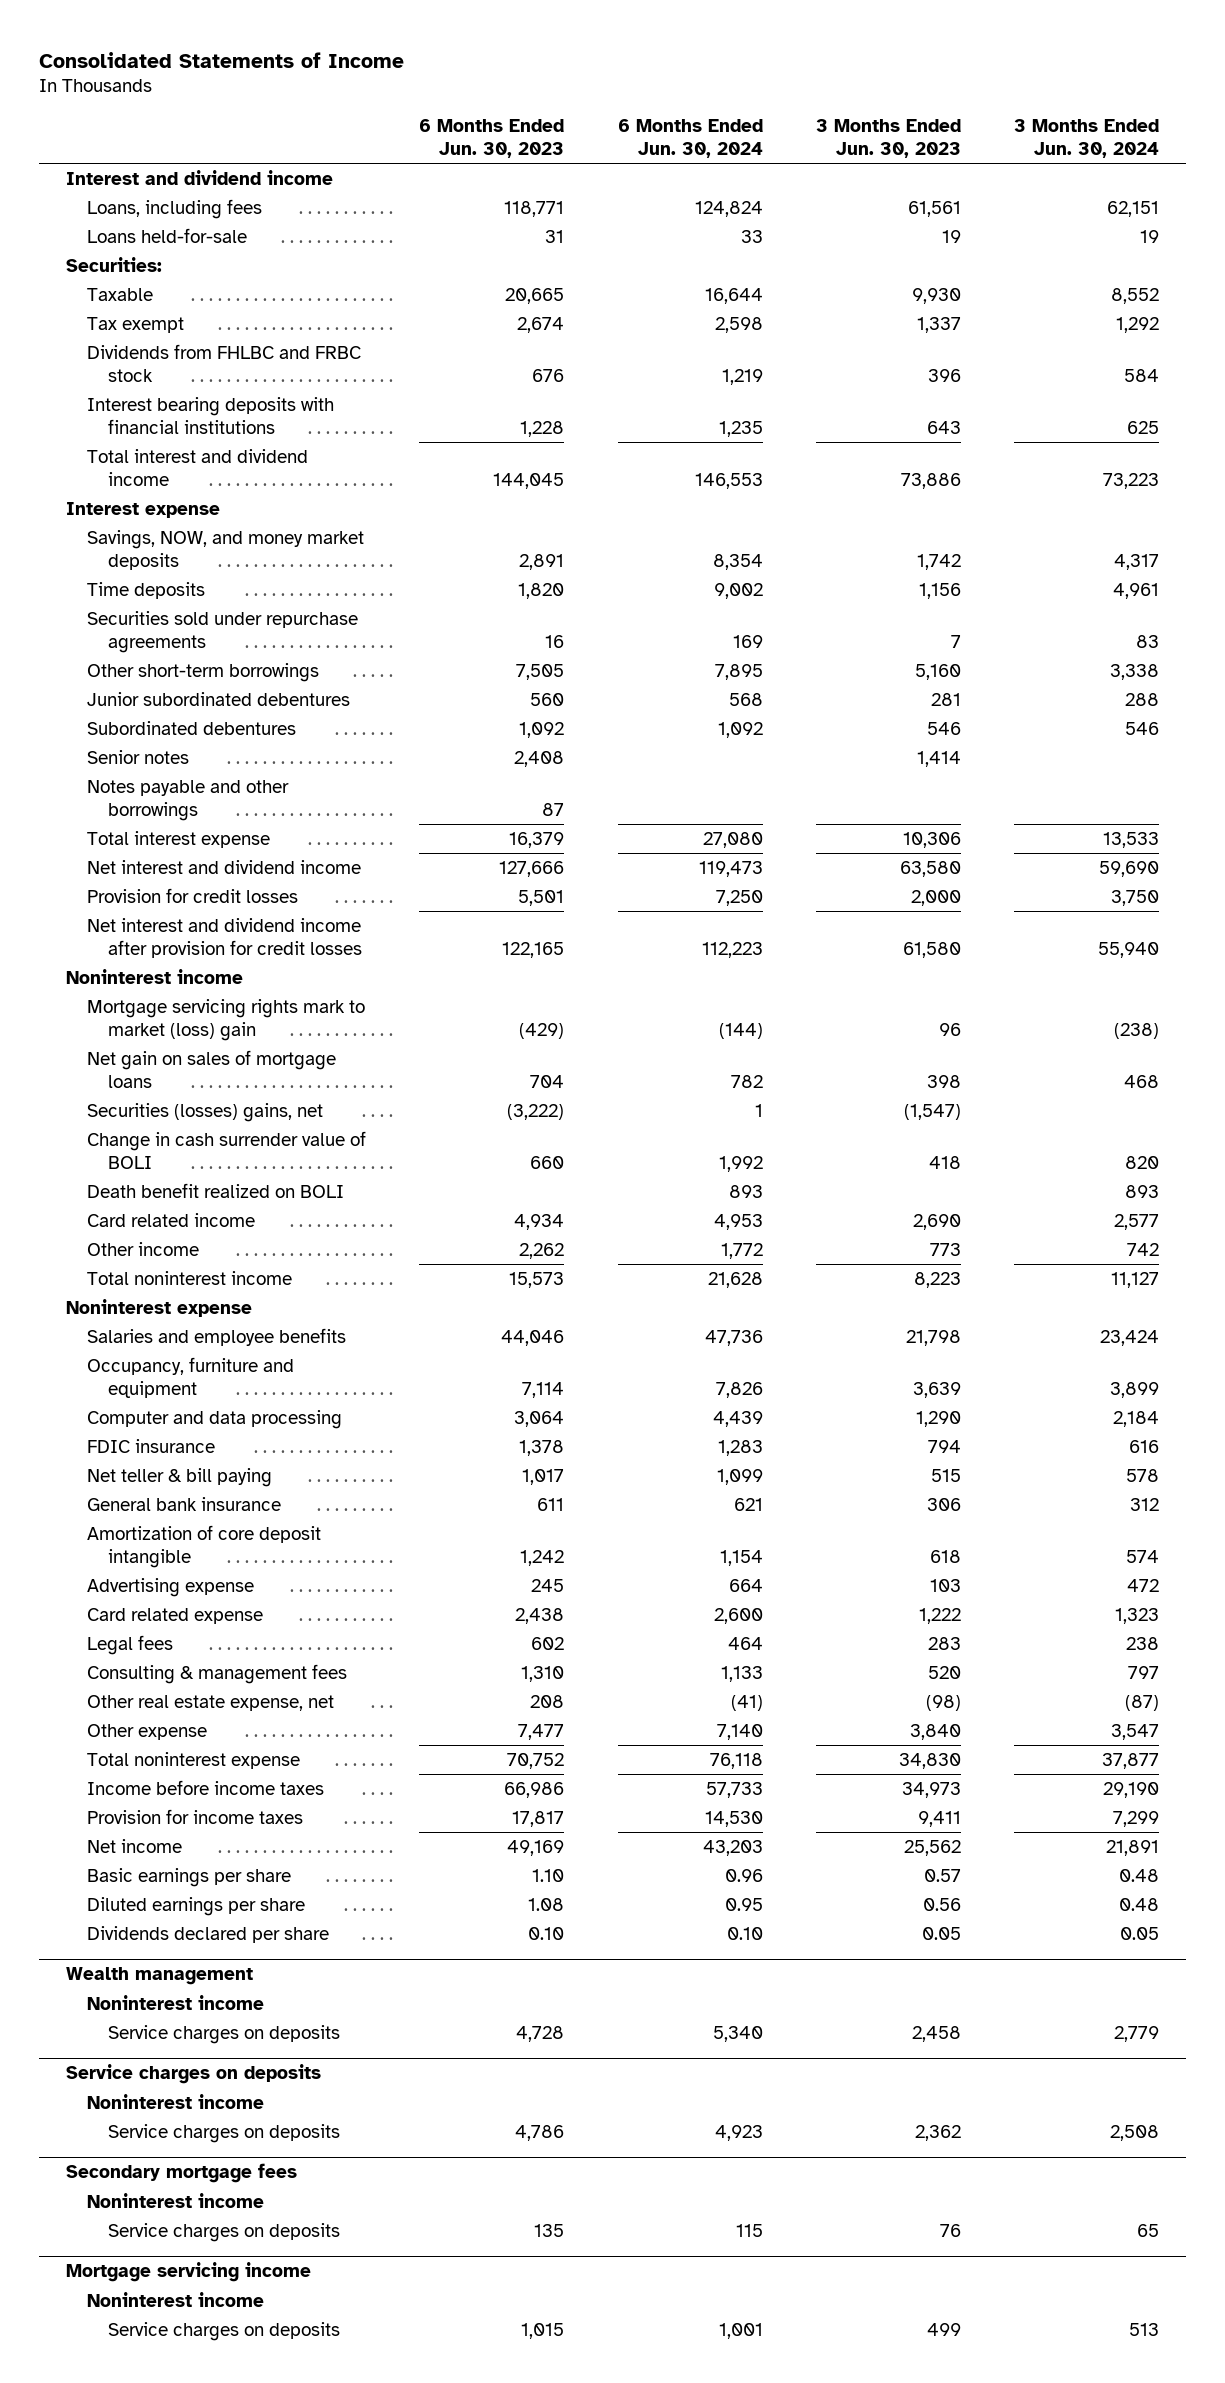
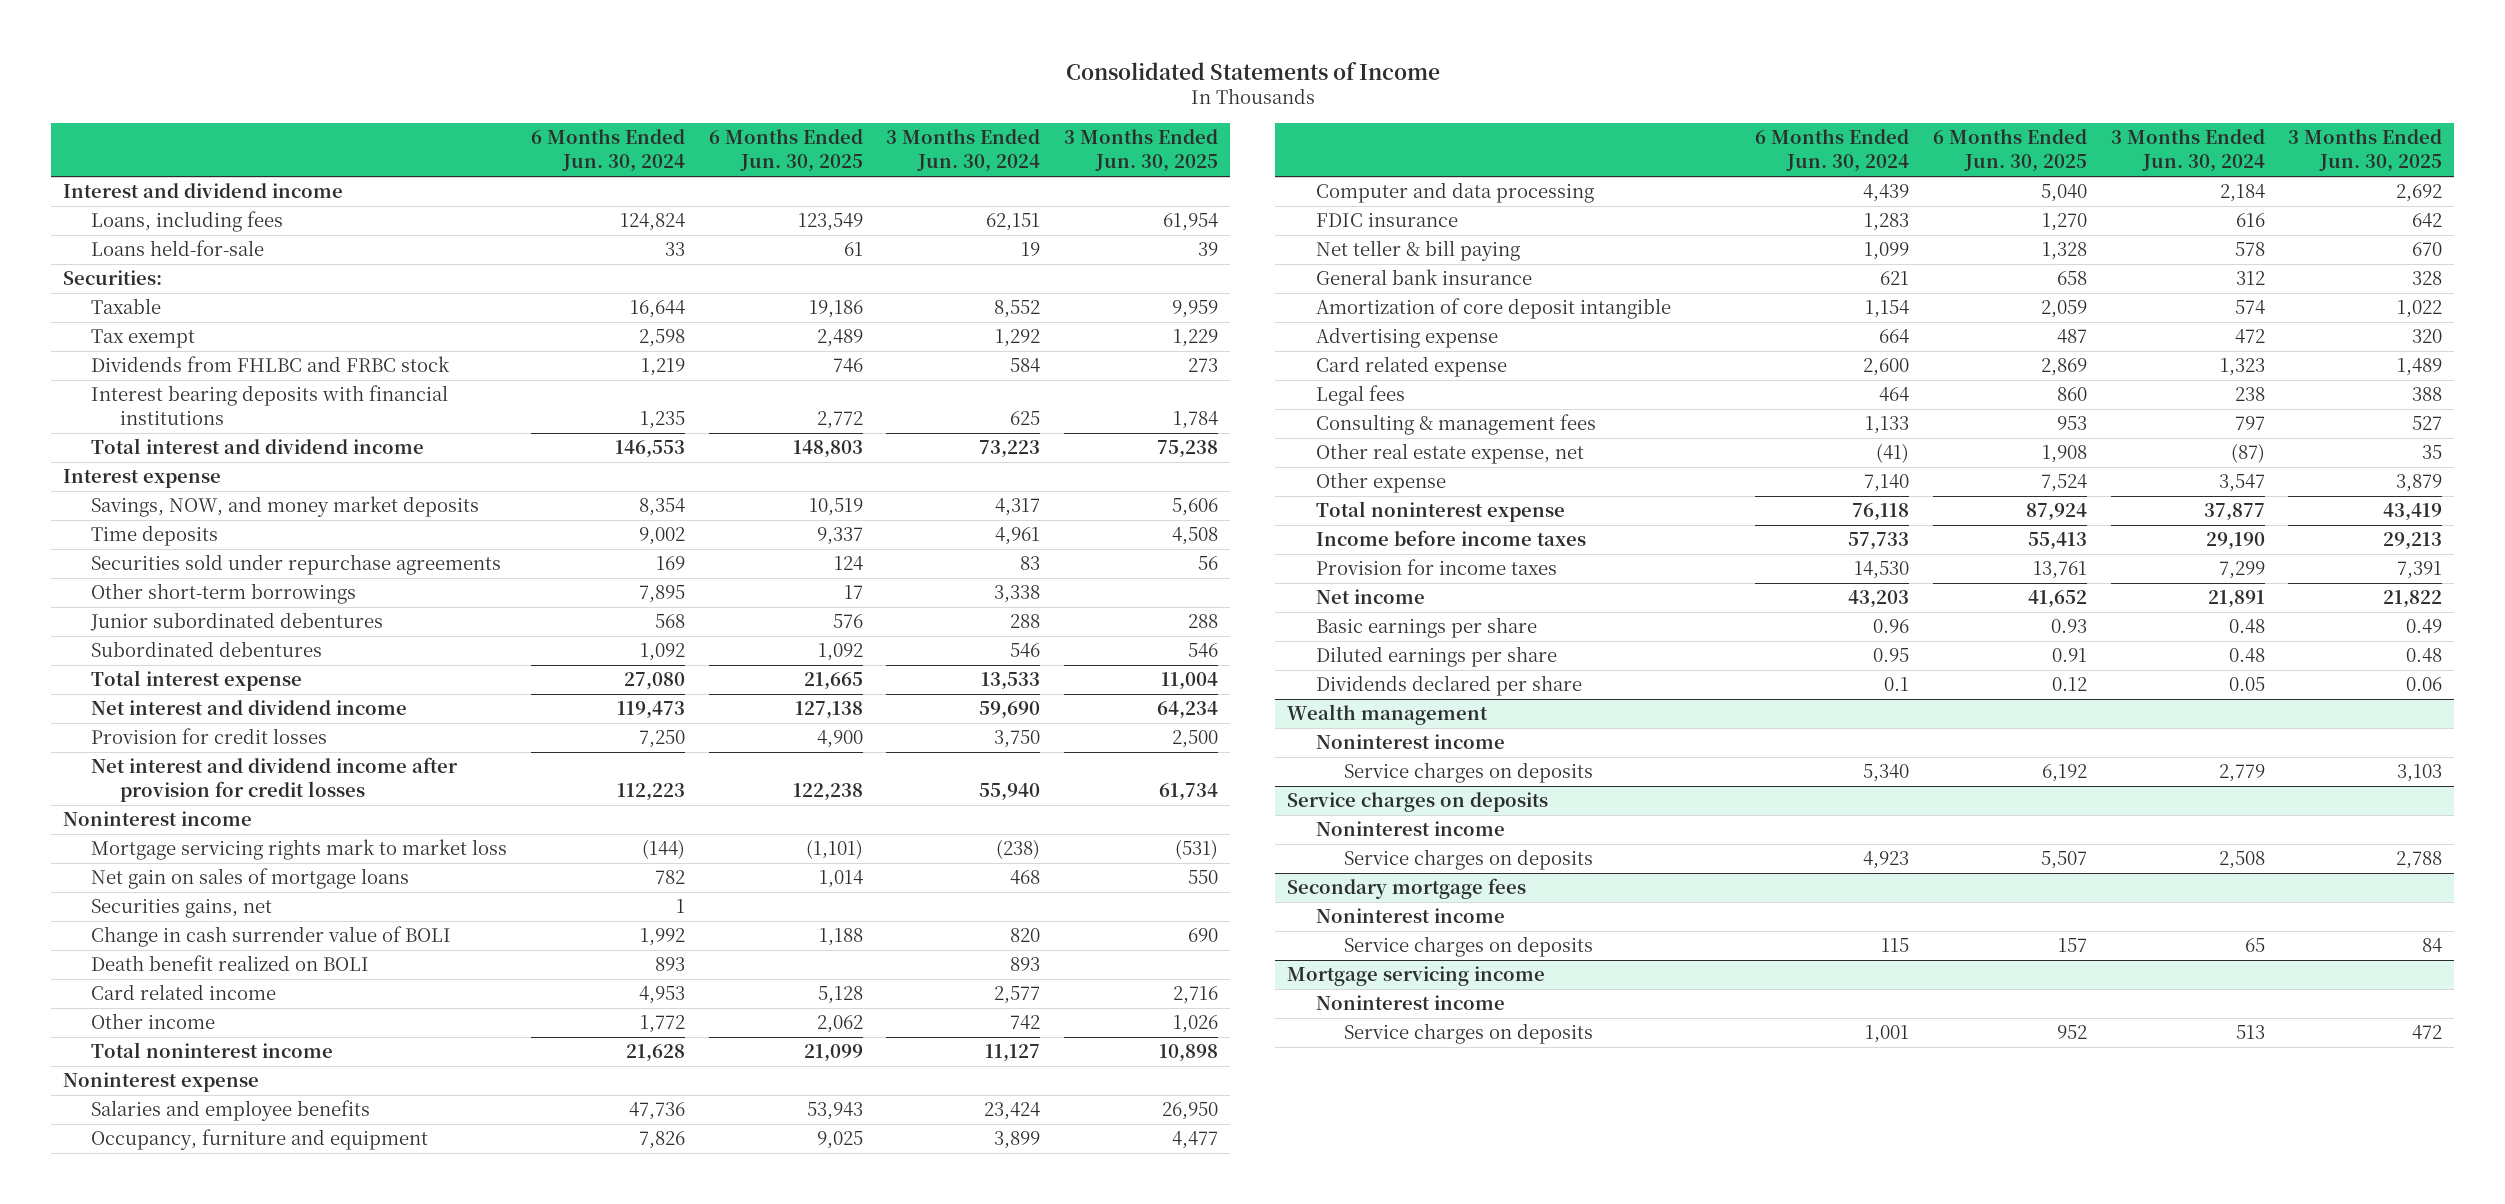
- | 6 Months Ended Jun. 30, 2023 | 6 Months Ended Jun. 30, 2024 | 3 Months Ended Jun. 30, 2023 | 3 Months Ended Jun. 30, 2024
+ | 6 Months Ended Jun. 30, 2024 | 6 Months Ended Jun. 30, 2025 | 3 Months Ended Jun. 30, 2024 | 3 Months Ended Jun. 30, 2025
- Senior notes | 2,408 | | 1,414 |
- Notes payable and other borrowings | 87 | | |
- Mortgage servicing rights mark to market (loss) gain | (429) | (144) | 96 | (238)
+ Mortgage servicing rights mark to market loss | (144) | (1,101) | (238) | (531)
- Securities (losses) gains, net | (3,222) | 1 | (1,547) |
+ Securities gains, net | 1 | | |
- Dividends declared per share | 0.10 | 0.10 | 0.05 | 0.05
+ Dividends declared per share | 0.1 | 0.12 | 0.05 | 0.06

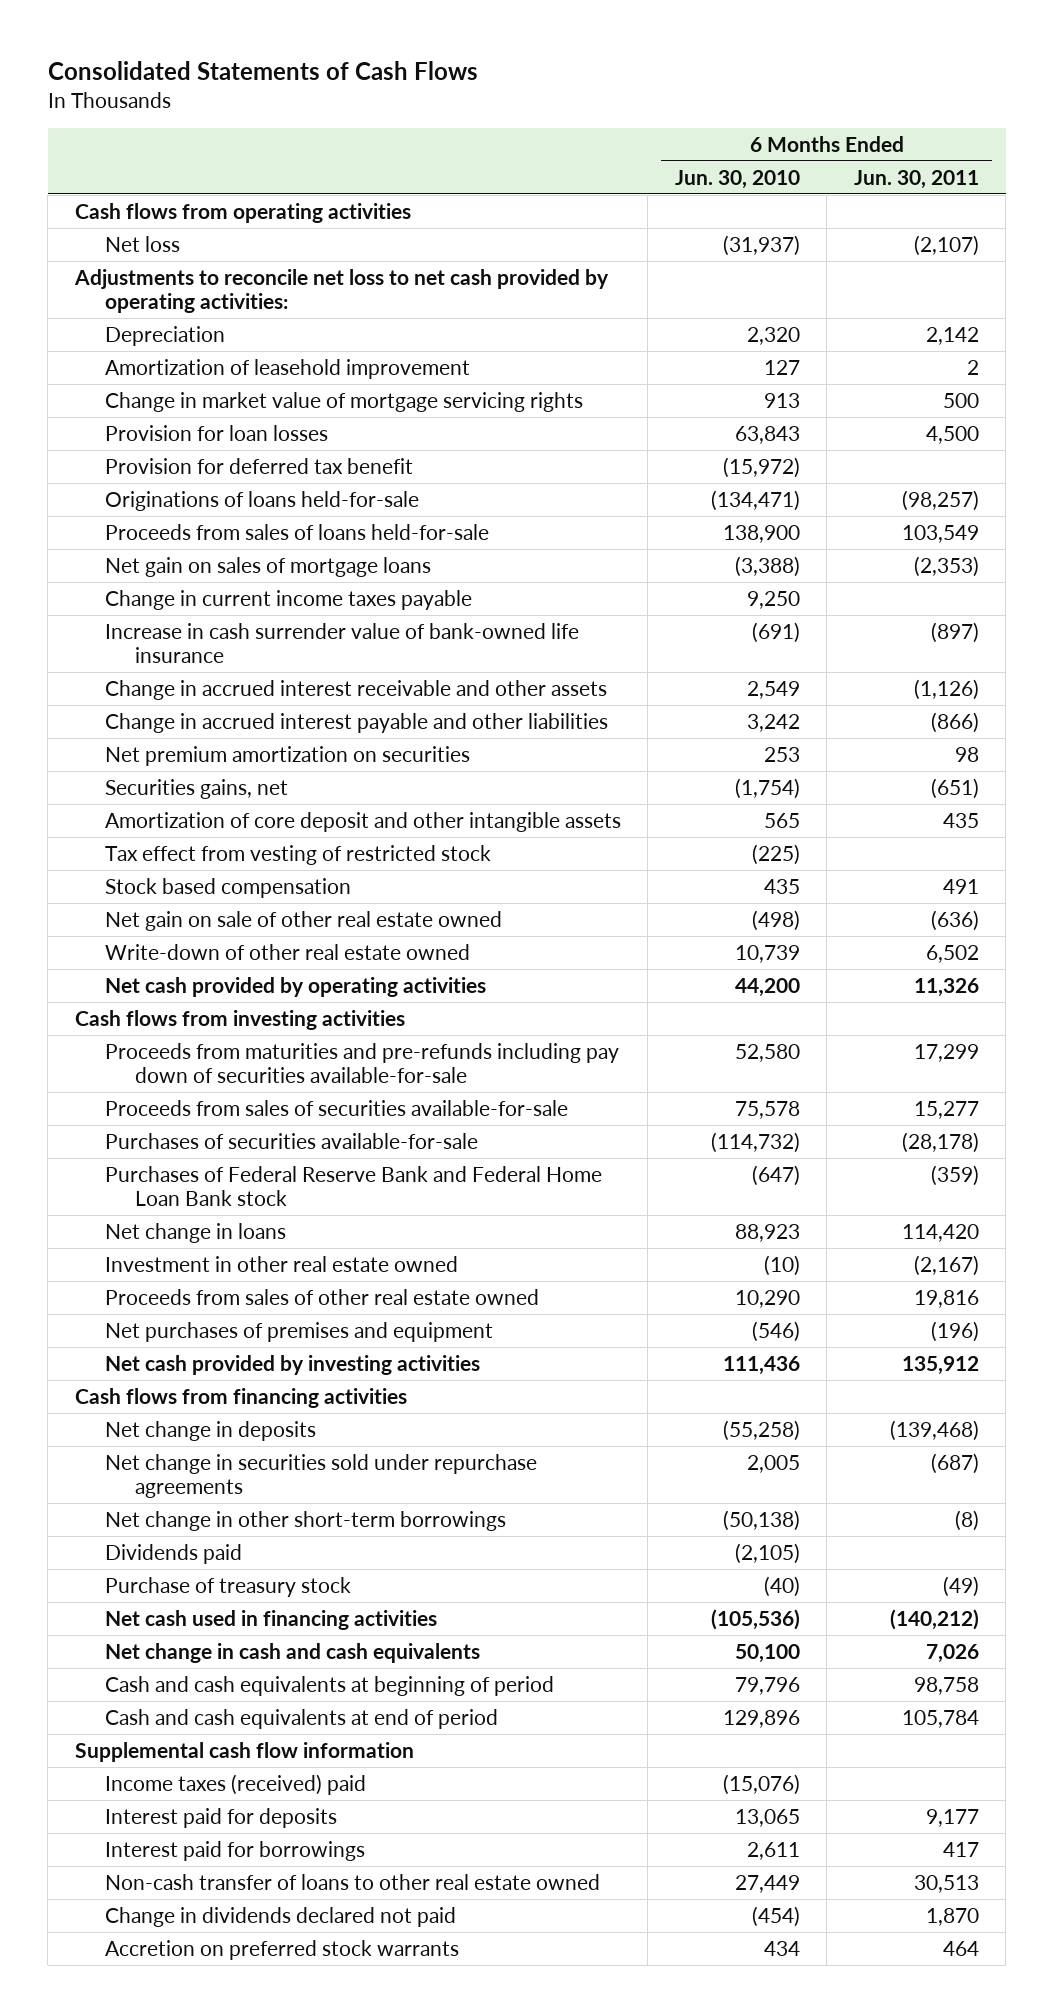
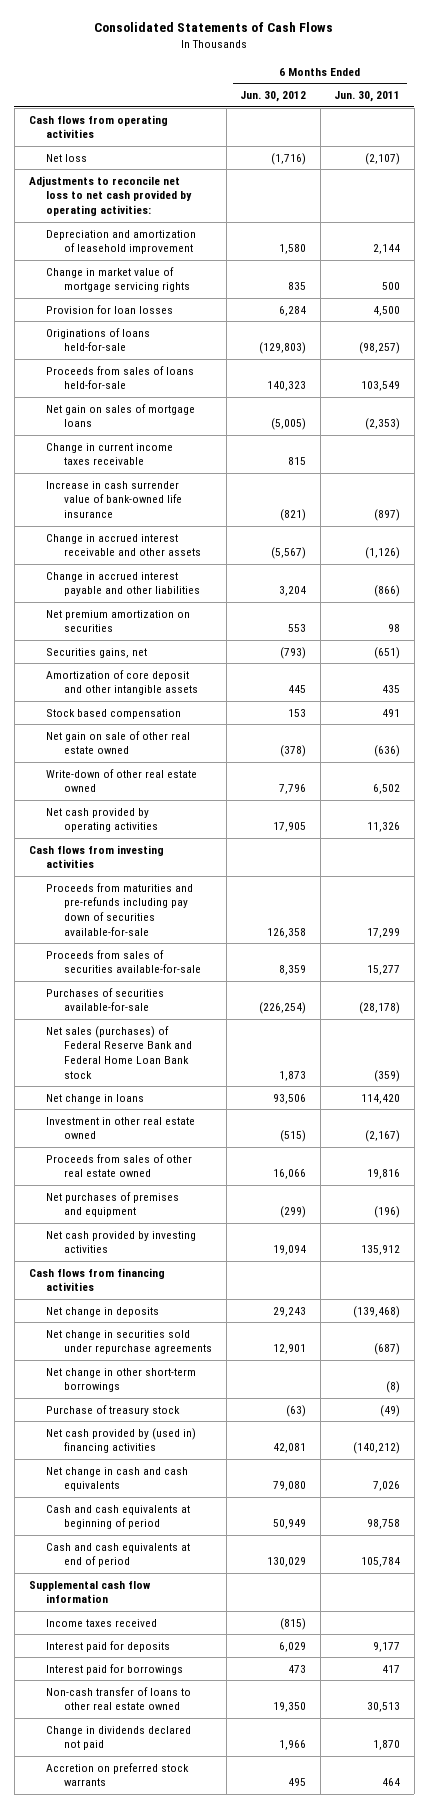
- | 6 Months Ended Jun. 30, 2010 | 6 Months Ended Jun. 30, 2011
+ | 6 Months Ended Jun. 30, 2012 | 6 Months Ended Jun. 30, 2011
- Depreciation | 2,320 | 2,142
- Amortization of leasehold improvement | 127 | 2
+ Depreciation and amortization of leasehold improvement | 1,580 | 2,144
- Provision for deferred tax benefit | (15,972) |
- Change in current income taxes payable | 9,250 |
+ Change in current income taxes receivable | 815 |
- Tax effect from vesting of restricted stock | (225) |
- Purchases of Federal Reserve Bank and Federal Home Loan Bank stock | (647) | (359)
+ Net sales (purchases) of Federal Reserve Bank and Federal Home Loan Bank stock | 1,873 | (359)
- Dividends paid | (2,105) |
- Net cash used in financing activities | (105,536) | (140,212)
+ Net cash provided by (used in) financing activities | 42,081 | (140,212)
- Income taxes (received) paid | (15,076) |
+ Income taxes received | (815) |

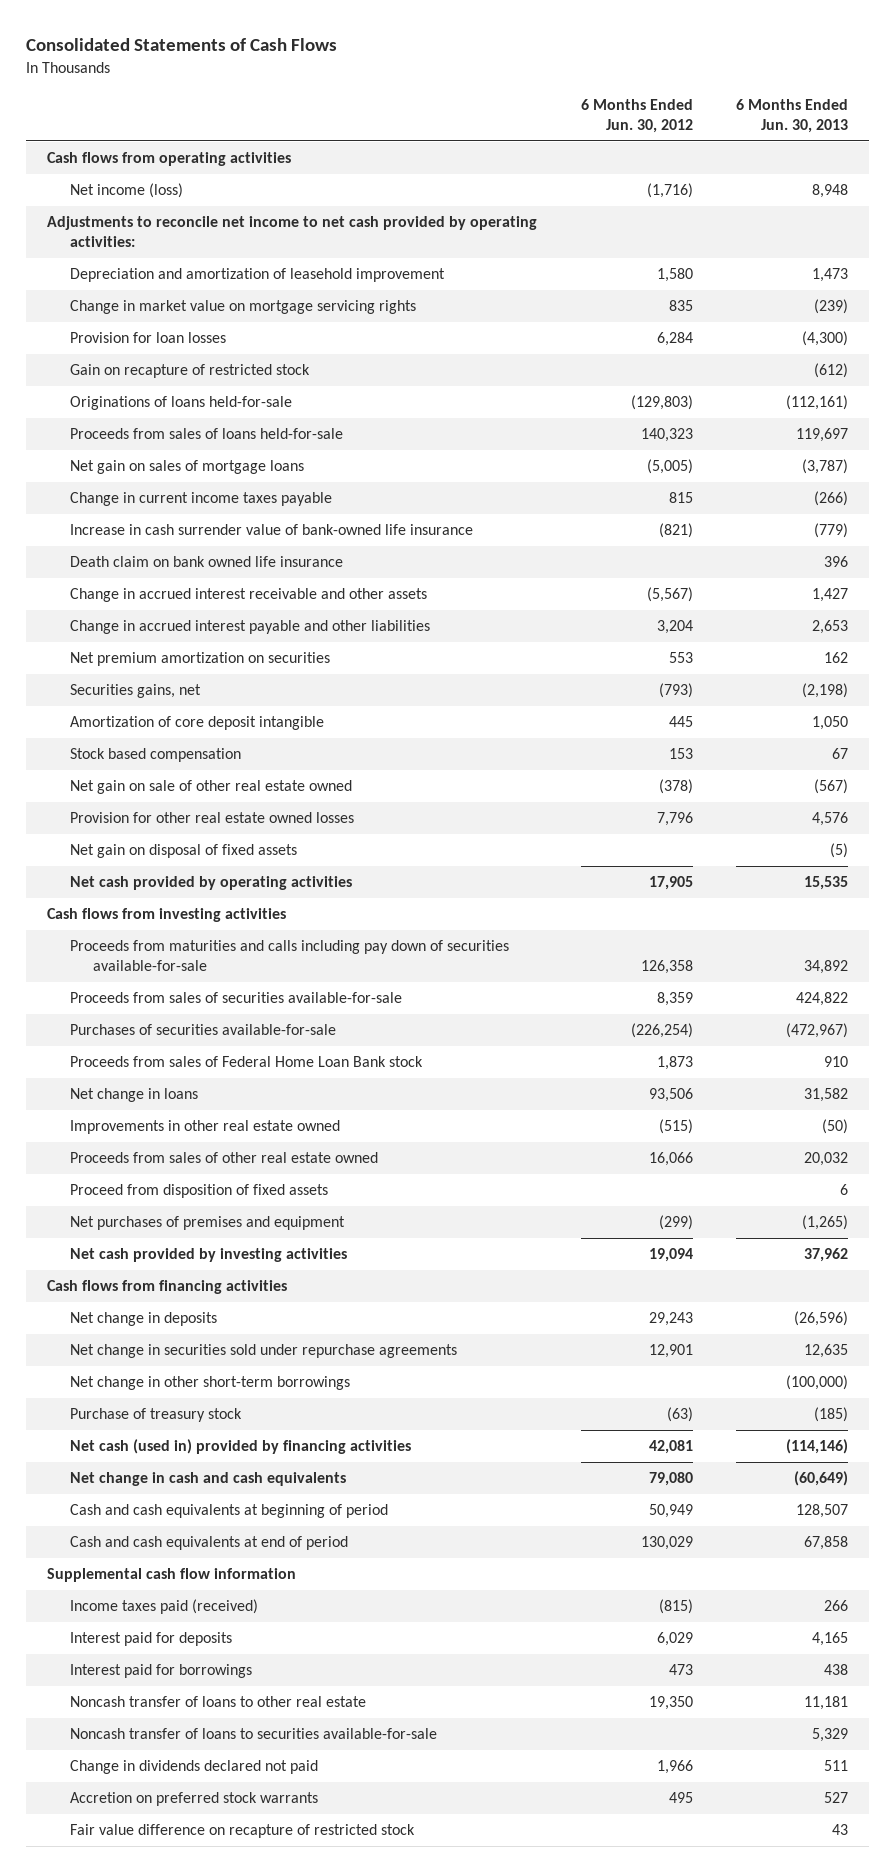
- | 6 Months Ended Jun. 30, 2012 | 6 Months Ended Jun. 30, 2011
+ | 6 Months Ended Jun. 30, 2012 | 6 Months Ended Jun. 30, 2013
- Net loss | (1,716) | (2,107)
- Adjustments to reconcile net loss to net cash provided by operating activities:
+ Net income (loss) | (1,716) | 8,948
+ Adjustments to reconcile net income to net cash provided by operating activities:
- Change in market value of mortgage servicing rights | 835 | 500
+ Change in market value on mortgage servicing rights | 835 | (239)
+ Gain on recapture of restricted stock | | (612)
- Change in current income taxes receivable | 815 |
+ Change in current income taxes payable | 815 | (266)
+ Death claim on bank owned life insurance | | 396
- Amortization of core deposit and other intangible assets | 445 | 435
+ Amortization of core deposit intangible | 445 | 1,050
- Write-down of other real estate owned | 7,796 | 6,502
+ Provision for other real estate owned losses | 7,796 | 4,576
+ Net gain on disposal of fixed assets | | (5)
- Proceeds from maturities and pre-refunds including pay down of securities available-for-sale | 126,358 | 17,299
+ Proceeds from maturities and calls including pay down of securities available-for-sale | 126,358 | 34,892
- Net sales (purchases) of Federal Reserve Bank and Federal Home Loan Bank stock | 1,873 | (359)
+ Proceeds from sales of Federal Home Loan Bank stock | 1,873 | 910
- Investment in other real estate owned | (515) | (2,167)
+ Improvements in other real estate owned | (515) | (50)
+ Proceed from disposition of fixed assets | | 6
- Net cash provided by (used in) financing activities | 42,081 | (140,212)
+ Net cash (used in) provided by financing activities | 42,081 | (114,146)
- Income taxes received | (815) |
+ Income taxes paid (received) | (815) | 266
- Non-cash transfer of loans to other real estate owned | 19,350 | 30,513
+ Noncash transfer of loans to other real estate | 19,350 | 11,181
+ Noncash transfer of loans to securities available-for-sale | | 5,329
+ Fair value difference on recapture of restricted stock | | 43

